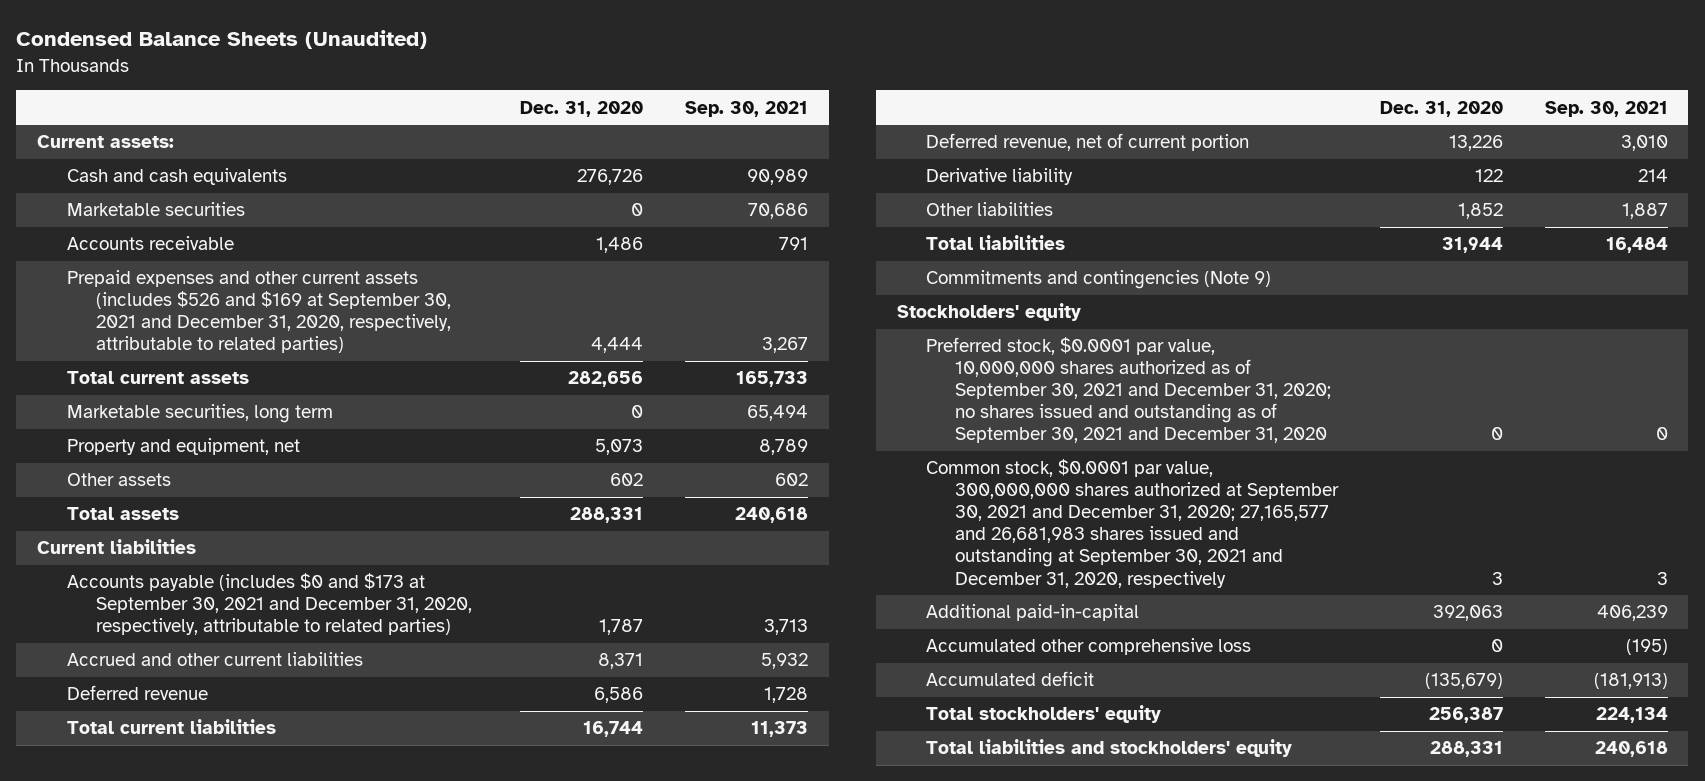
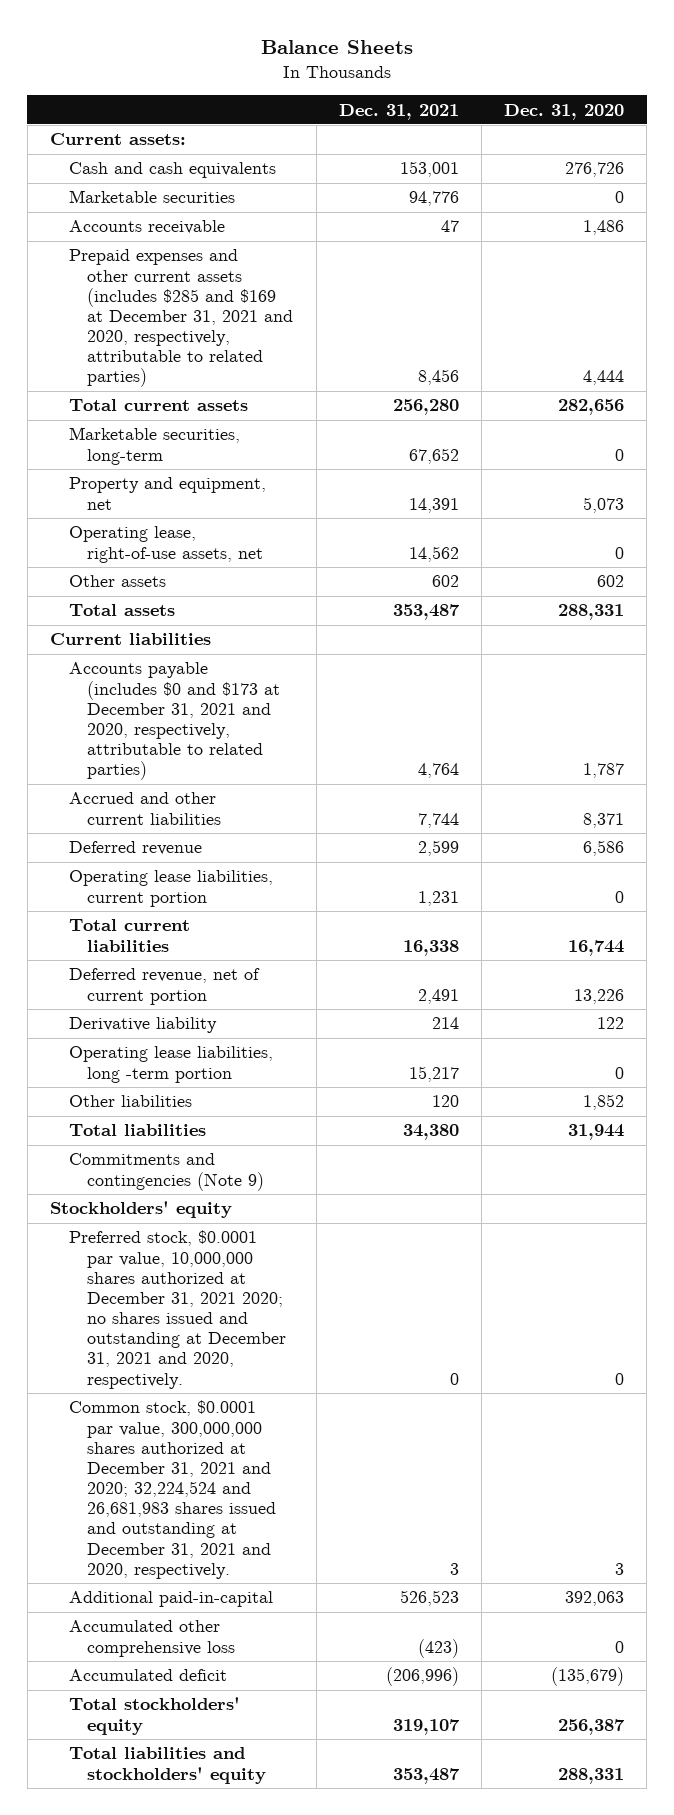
- Condensed Balance Sheets (Unaudited)
+ Balance Sheets
- | Dec. 31, 2020 | Sep. 30, 2021
+ | Dec. 31, 2021 | Dec. 31, 2020
- Prepaid expenses and other current assets (includes $526 and $169 at September 30, 2021 and December 31, 2020, respectively, attributable to related parties) | 4,444 | 3,267
+ Prepaid expenses and other current assets (includes $285 and $169 at December 31, 2021 and 2020, respectively, attributable to related parties) | 8,456 | 4,444
- Marketable securities, long term | 0 | 65,494
+ Marketable securities, long-term | 67,652 | 0
+ Operating lease, right-of-use assets, net | 14,562 | 0
- Accounts payable (includes $0 and $173 at September 30, 2021 and December 31, 2020, respectively, attributable to related parties) | 1,787 | 3,713
+ Accounts payable (includes $0 and $173 at December 31, 2021 and 2020, respectively, attributable to related parties) | 4,764 | 1,787
+ Operating lease liabilities, current portion | 1,231 | 0
+ Operating lease liabilities, long -term portion | 15,217 | 0
- Preferred stock, $0.0001 par value, 10,000,000 shares authorized as of September 30, 2021 and December 31, 2020; no shares issued and outstanding as of September 30, 2021 and December 31, 2020 | 0 | 0
- Common stock, $0.0001 par value, 300,000,000 shares authorized at September 30, 2021 and December 31, 2020; 27,165,577 and 26,681,983 shares issued and outstanding at September 30, 2021 and December 31, 2020, respectively | 3 | 3
+ Preferred stock, $0.0001 par value, 10,000,000 shares authorized at December 31, 2021 2020; no shares issued and outstanding at December 31, 2021 and 2020, respectively. | 0 | 0
+ Common stock, $0.0001 par value, 300,000,000 shares authorized at December 31, 2021 and 2020; 32,224,524 and 26,681,983 shares issued and outstanding at December 31, 2021 and 2020, respectively. | 3 | 3

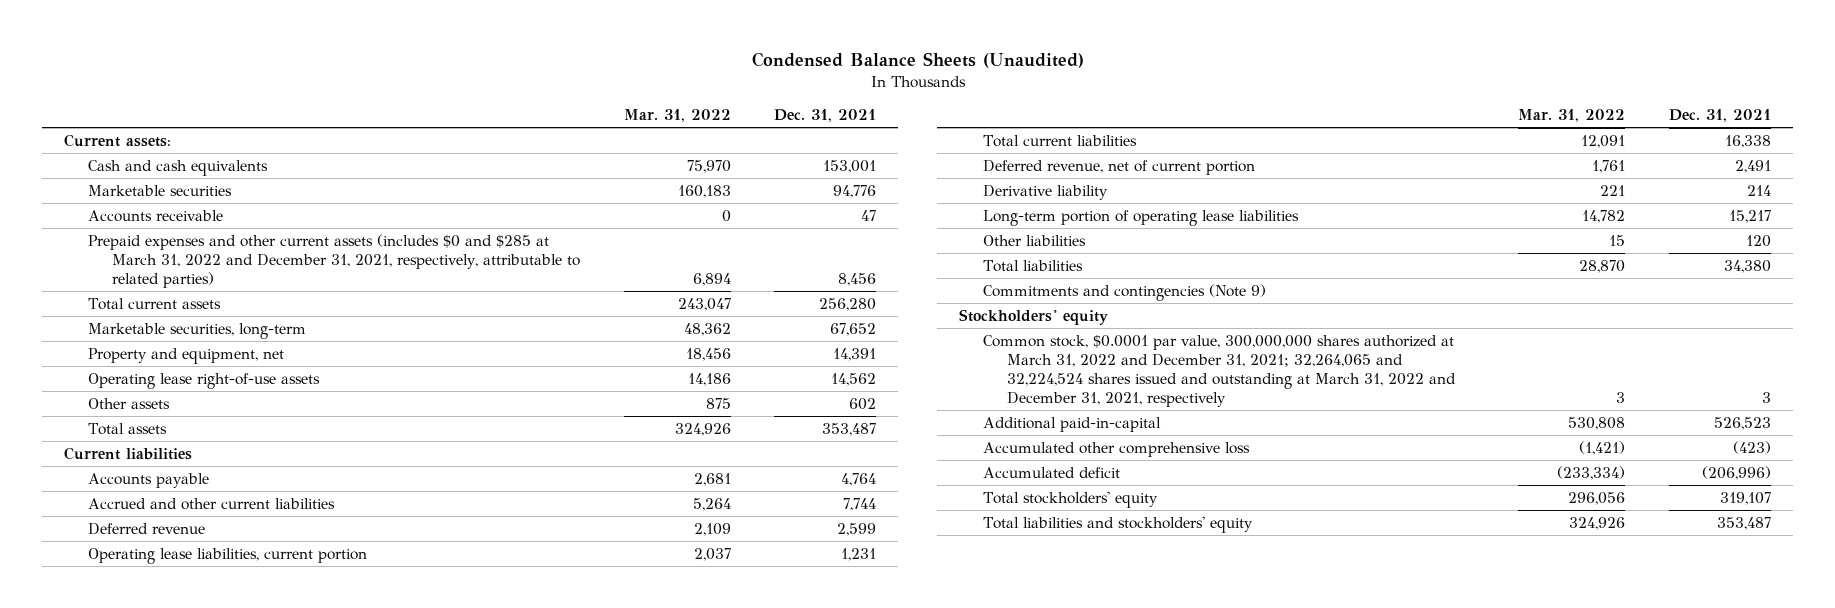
- Balance Sheets
+ Condensed Balance Sheets (Unaudited)
- | Dec. 31, 2021 | Dec. 31, 2020
+ | Mar. 31, 2022 | Dec. 31, 2021
- Prepaid expenses and other current assets (includes $285 and $169 at December 31, 2021 and 2020, respectively, attributable to related parties) | 8,456 | 4,444
+ Prepaid expenses and other current assets (includes $0 and $285 at March 31, 2022 and December 31, 2021, respectively, attributable to related parties) | 6,894 | 8,456
- Operating lease, right-of-use assets, net | 14,562 | 0
+ Operating lease right-of-use assets | 14,186 | 14,562
- Accounts payable (includes $0 and $173 at December 31, 2021 and 2020, respectively, attributable to related parties) | 4,764 | 1,787
+ Accounts payable | 2,681 | 4,764
- Operating lease liabilities, long -term portion | 15,217 | 0
+ Long-term portion of operating lease liabilities | 14,782 | 15,217
- Preferred stock, $0.0001 par value, 10,000,000 shares authorized at December 31, 2021 2020; no shares issued and outstanding at December 31, 2021 and 2020, respectively. | 0 | 0
- Common stock, $0.0001 par value, 300,000,000 shares authorized at December 31, 2021 and 2020; 32,224,524 and 26,681,983 shares issued and outstanding at December 31, 2021 and 2020, respectively. | 3 | 3
+ Common stock, $0.0001 par value, 300,000,000 shares authorized at March 31, 2022 and December 31, 2021; 32,264,065 and 32,224,524 shares issued and outstanding at March 31, 2022 and December 31, 2021, respectively | 3 | 3

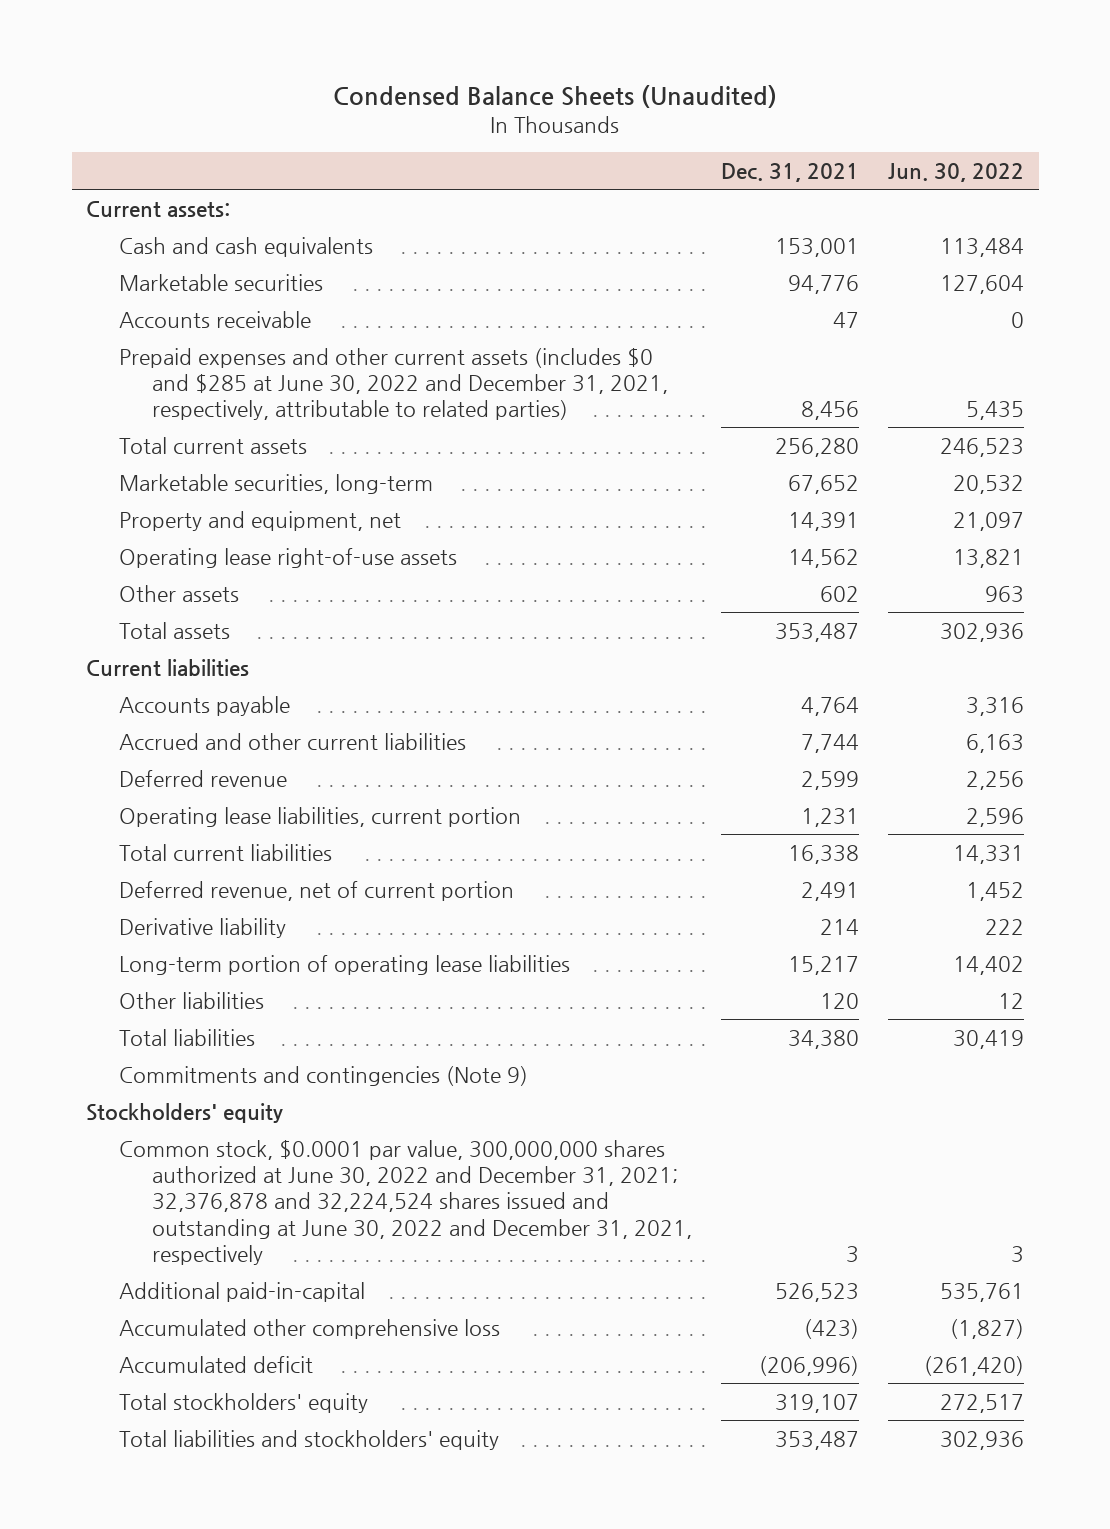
- | Mar. 31, 2022 | Dec. 31, 2021
+ | Dec. 31, 2021 | Jun. 30, 2022
- Prepaid expenses and other current assets (includes $0 and $285 at March 31, 2022 and December 31, 2021, respectively, attributable to related parties) | 6,894 | 8,456
+ Prepaid expenses and other current assets (includes $0 and $285 at June 30, 2022 and December 31, 2021, respectively, attributable to related parties) | 8,456 | 5,435
- Common stock, $0.0001 par value, 300,000,000 shares authorized at March 31, 2022 and December 31, 2021; 32,264,065 and 32,224,524 shares issued and outstanding at March 31, 2022 and December 31, 2021, respectively | 3 | 3
+ Common stock, $0.0001 par value, 300,000,000 shares authorized at June 30, 2022 and December 31, 2021; 32,376,878 and 32,224,524 shares issued and outstanding at June 30, 2022 and December 31, 2021, respectively | 3 | 3

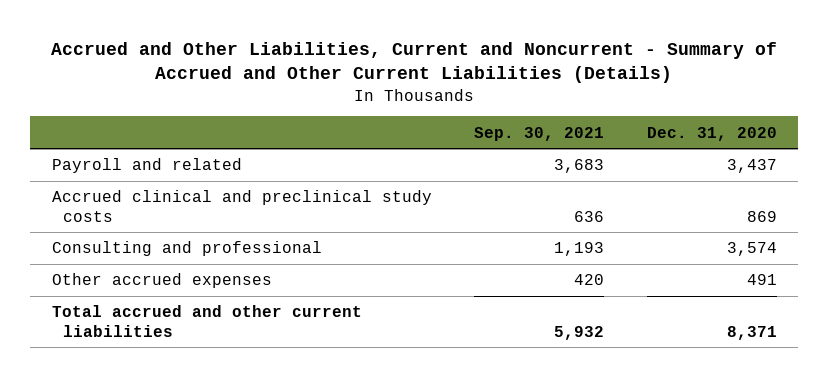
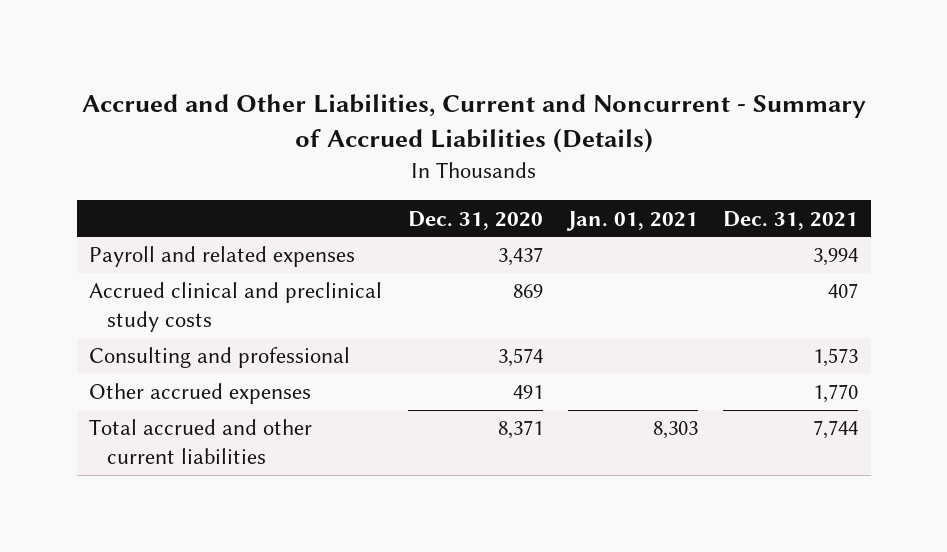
- Accrued and Other Liabilities, Current and Noncurrent - Summary of Accrued and Other Current Liabilities (Details)
+ Accrued and Other Liabilities, Current and Noncurrent - Summary of Accrued Liabilities (Details)
- | Sep. 30, 2021 | Dec. 31, 2020
+ | Dec. 31, 2020 | Jan. 01, 2021 | Dec. 31, 2021
- Payroll and related | 3,683 | 3,437
+ Payroll and related expenses | 3,437 | | 3,994

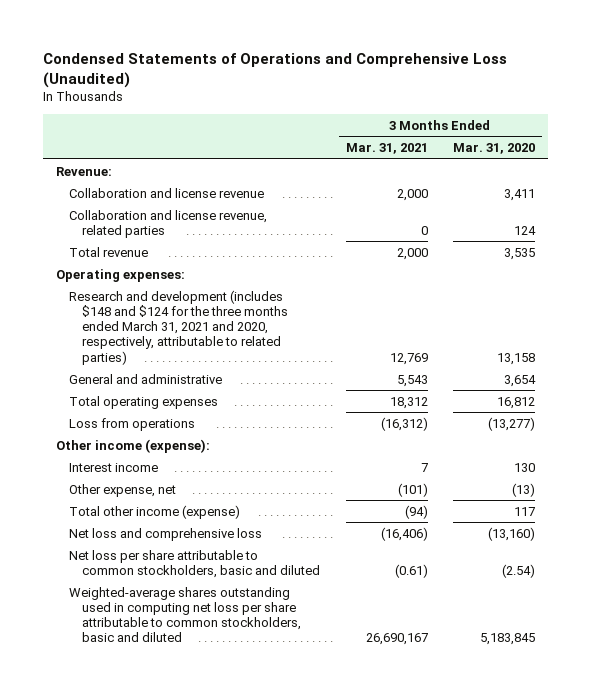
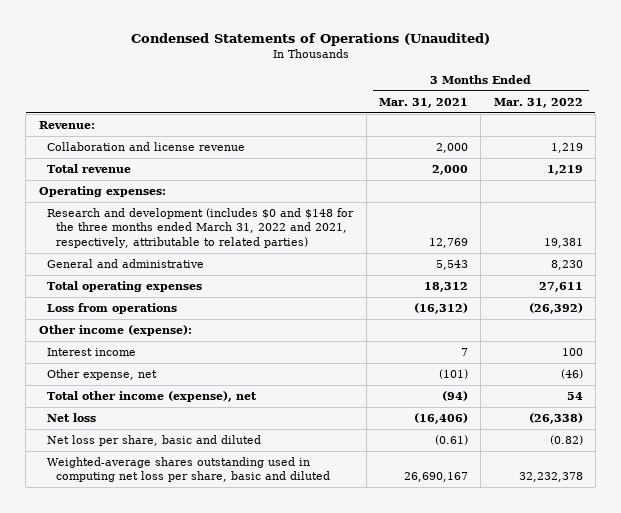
- Condensed Statements of Operations and Comprehensive Loss (Unaudited)
+ Condensed Statements of Operations (Unaudited)
- | 3 Months Ended Mar. 31, 2021 | 3 Months Ended Mar. 31, 2020
+ | 3 Months Ended Mar. 31, 2021 | 3 Months Ended Mar. 31, 2022
- Collaboration and license revenue, related parties | 0 | 124
- Research and development (includes $148 and $124 for the three months ended March 31, 2021 and 2020, respectively, attributable to related parties) | 12,769 | 13,158
+ Research and development (includes $0 and $148 for the three months ended March 31, 2022 and 2021, respectively, attributable to related parties) | 12,769 | 19,381
- Total other income (expense) | (94) | 117
- Net loss and comprehensive loss | (16,406) | (13,160)
- Net loss per share attributable to common stockholders, basic and diluted | (0.61) | (2.54)
- Weighted-average shares outstanding used in computing net loss per share attributable to common stockholders, basic and diluted | 26,690,167 | 5,183,845
+ Total other income (expense), net | (94) | 54
+ Net loss | (16,406) | (26,338)
+ Net loss per share, basic and diluted | (0.61) | (0.82)
+ Weighted-average shares outstanding used in computing net loss per share, basic and diluted | 26,690,167 | 32,232,378

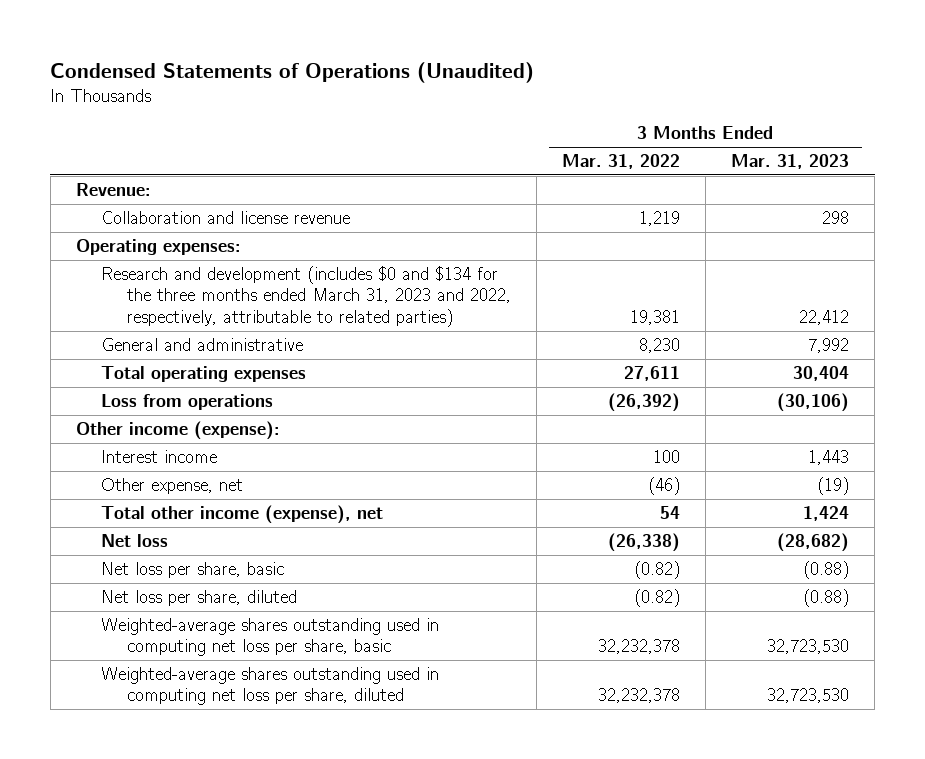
- | 3 Months Ended Mar. 31, 2021 | 3 Months Ended Mar. 31, 2022
+ | 3 Months Ended Mar. 31, 2022 | 3 Months Ended Mar. 31, 2023
- Total revenue | 2,000 | 1,219
- Research and development (includes $0 and $148 for the three months ended March 31, 2022 and 2021, respectively, attributable to related parties) | 12,769 | 19,381
+ Research and development (includes $0 and $134 for the three months ended March 31, 2023 and 2022, respectively, attributable to related parties) | 19,381 | 22,412
- Net loss per share, basic and diluted | (0.61) | (0.82)
- Weighted-average shares outstanding used in computing net loss per share, basic and diluted | 26,690,167 | 32,232,378
+ Net loss per share, basic | (0.82) | (0.88)
+ Net loss per share, diluted | (0.82) | (0.88)
+ Weighted-average shares outstanding used in computing net loss per share, basic | 32,232,378 | 32,723,530
+ Weighted-average shares outstanding used in computing net loss per share, diluted | 32,232,378 | 32,723,530

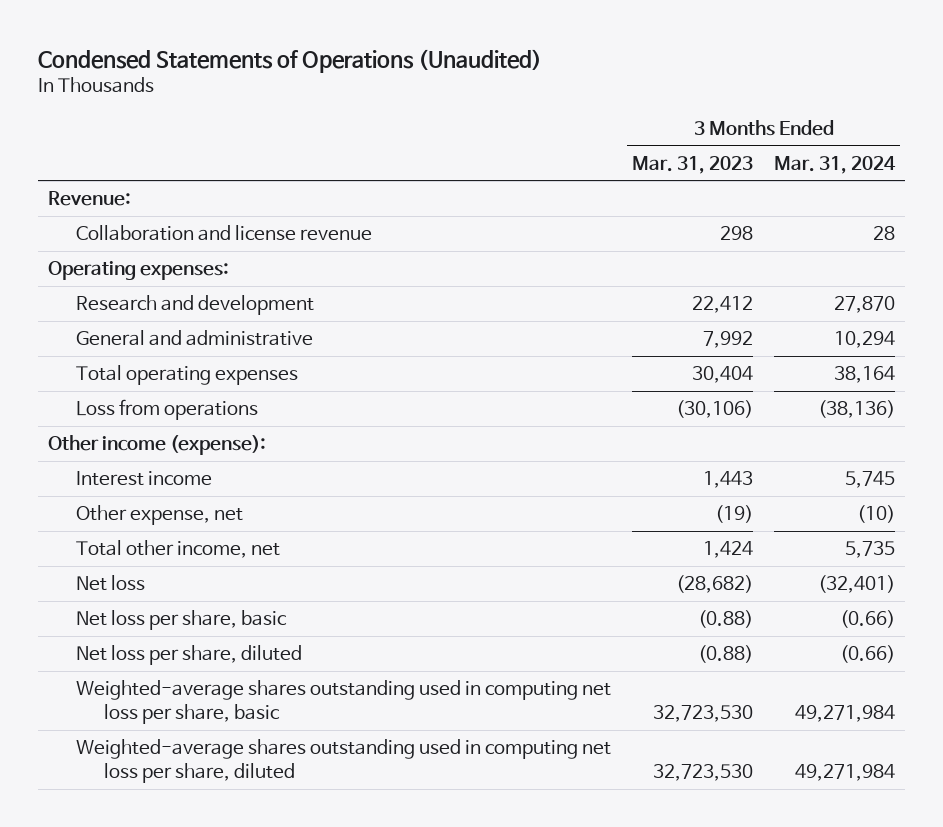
- | 3 Months Ended Mar. 31, 2022 | 3 Months Ended Mar. 31, 2023
+ | 3 Months Ended Mar. 31, 2023 | 3 Months Ended Mar. 31, 2024
- Research and development (includes $0 and $134 for the three months ended March 31, 2023 and 2022, respectively, attributable to related parties) | 19,381 | 22,412
+ Research and development | 22,412 | 27,870
- Total other income (expense), net | 54 | 1,424
+ Total other income, net | 1,424 | 5,735

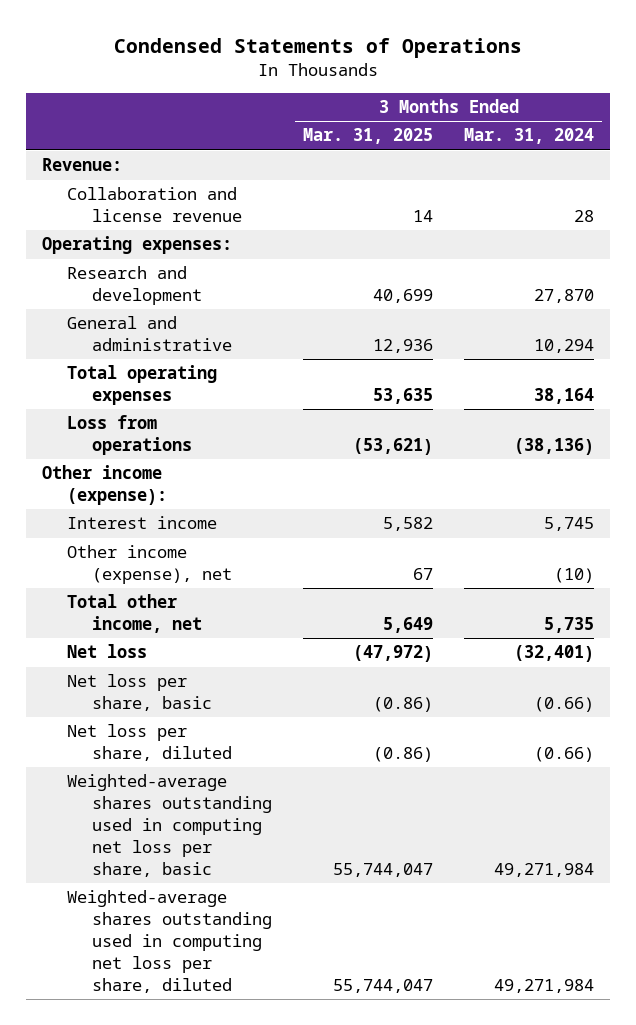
- Condensed Statements of Operations (Unaudited)
+ Condensed Statements of Operations
- | 3 Months Ended Mar. 31, 2023 | 3 Months Ended Mar. 31, 2024
+ | 3 Months Ended Mar. 31, 2025 | 3 Months Ended Mar. 31, 2024
- Other expense, net | (19) | (10)
+ Other income (expense), net | 67 | (10)

